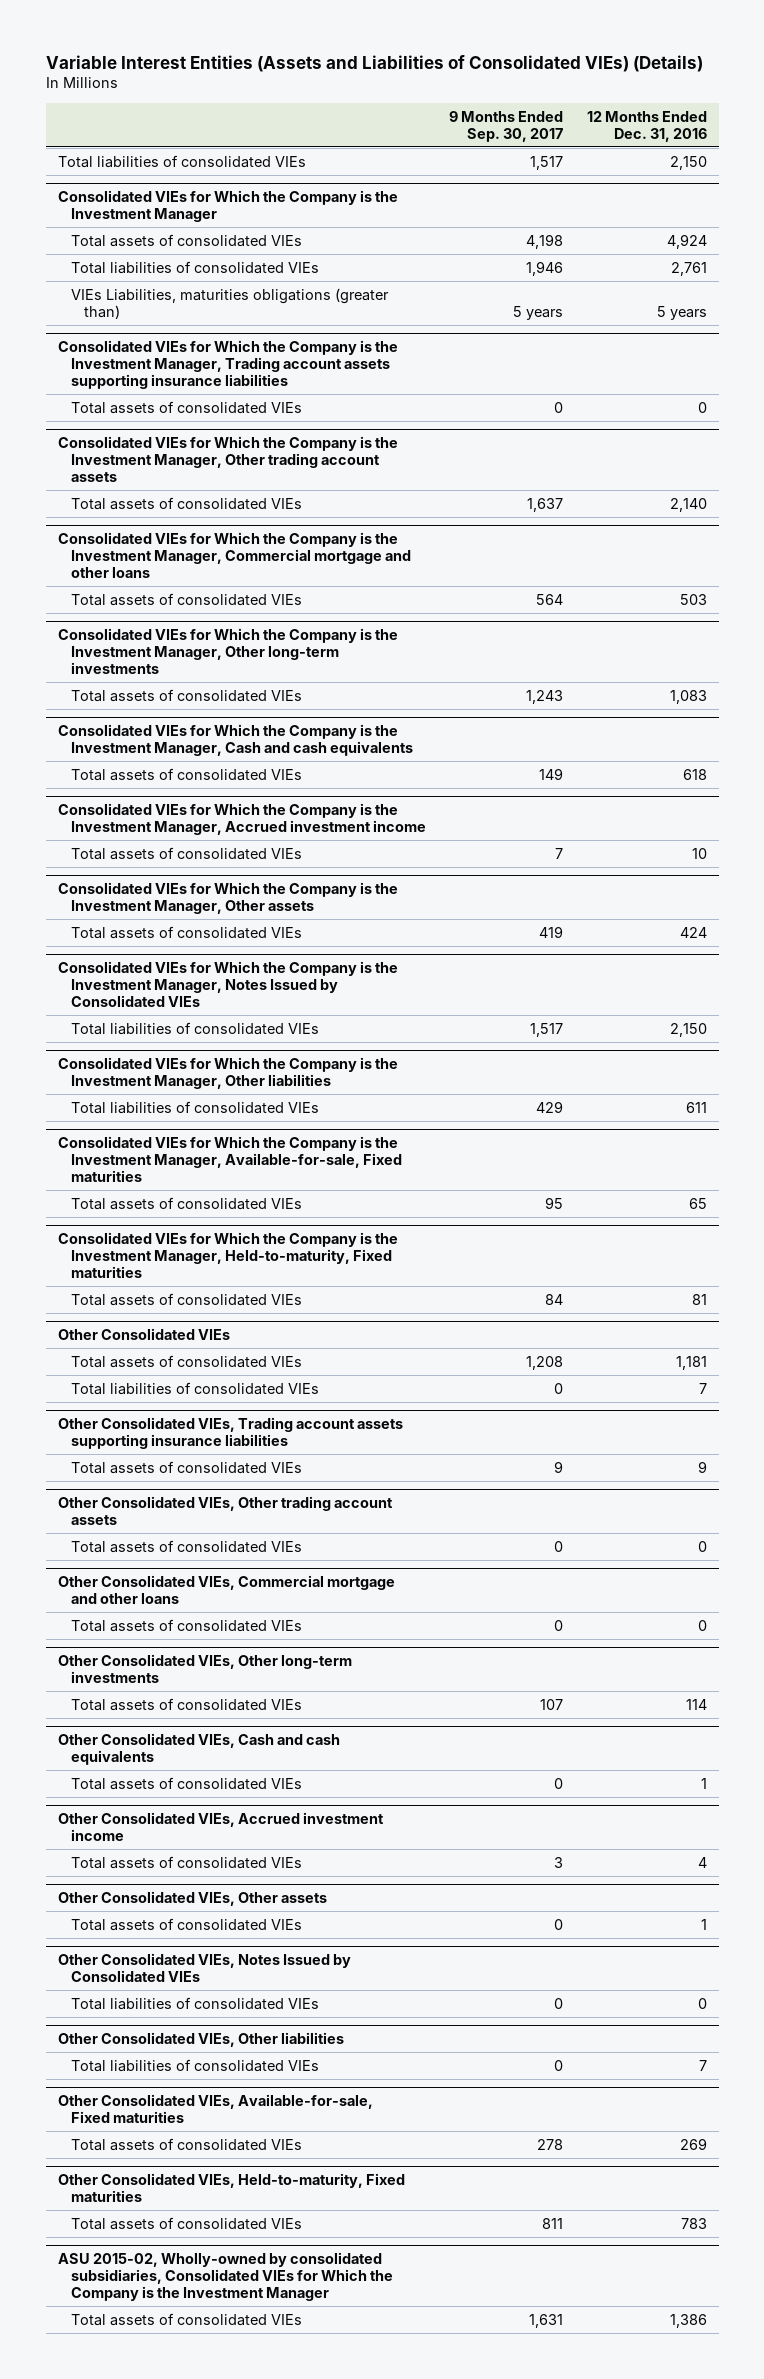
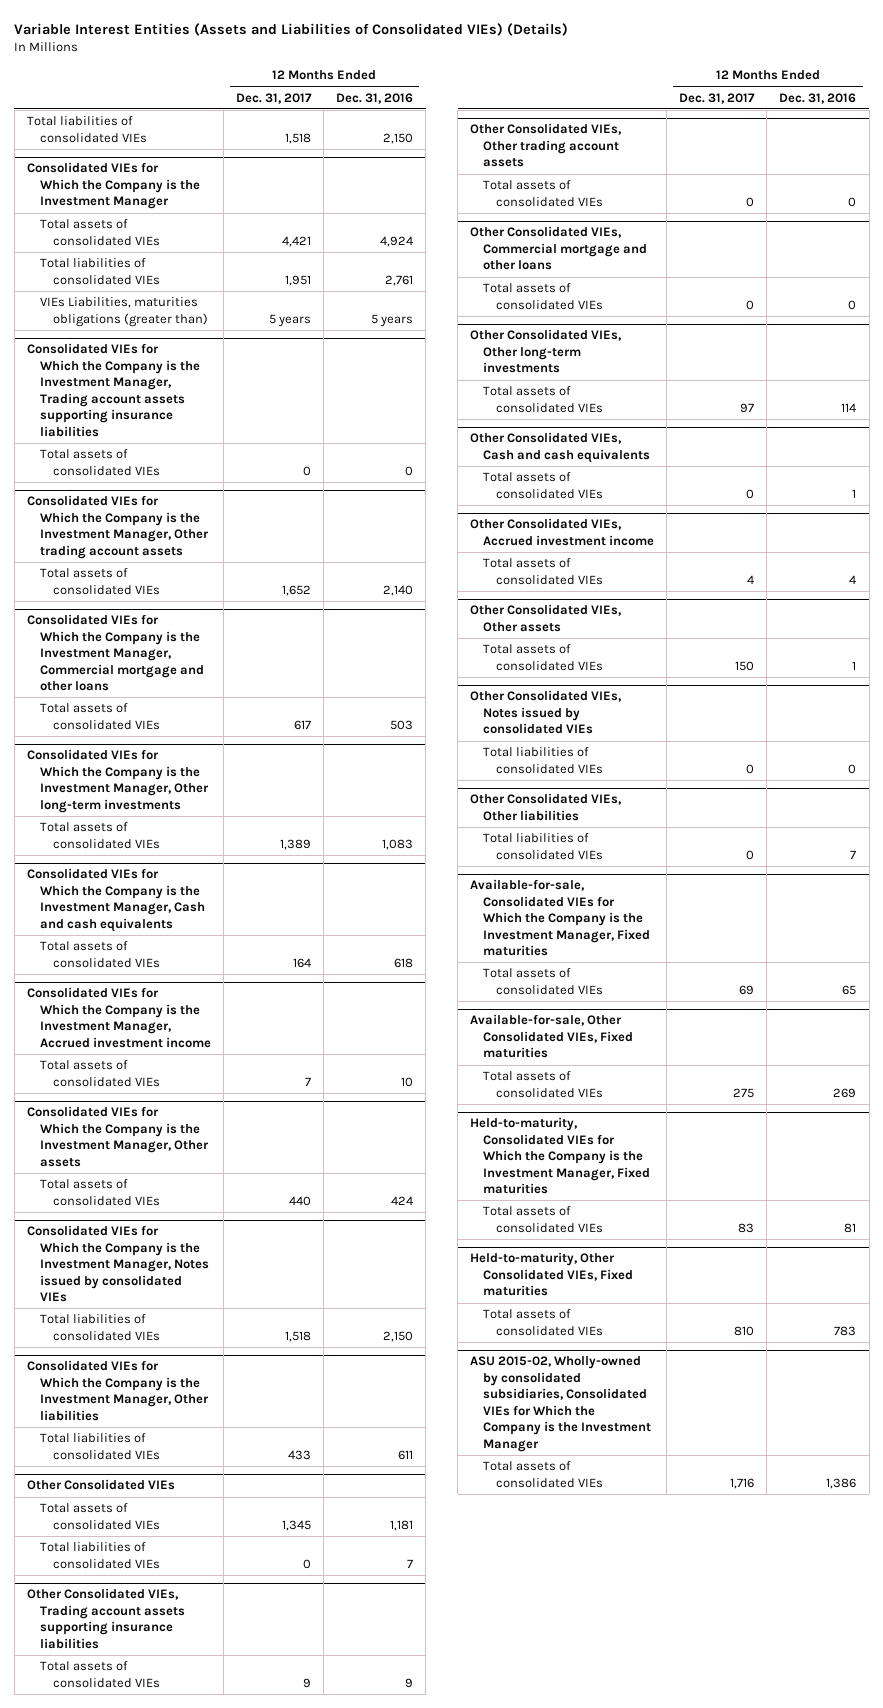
- | 9 Months Ended Sep. 30, 2017 | 12 Months Ended Dec. 31, 2016
+ | 12 Months Ended Dec. 31, 2017 | 12 Months Ended Dec. 31, 2016
- Consolidated VIEs for Which the Company is the Investment Manager, Notes Issued by Consolidated VIEs
+ Consolidated VIEs for Which the Company is the Investment Manager, Notes issued by consolidated VIEs
- Consolidated VIEs for Which the Company is the Investment Manager, Available-for-sale, Fixed maturities
- Total assets of consolidated VIEs | 95 | 65
- Consolidated VIEs for Which the Company is the Investment Manager, Held-to-maturity, Fixed maturities
- Total assets of consolidated VIEs | 84 | 81
- Other Consolidated VIEs, Notes Issued by Consolidated VIEs
+ Other Consolidated VIEs, Notes issued by consolidated VIEs
- Other Consolidated VIEs, Available-for-sale, Fixed maturities
+ Available-for-sale, Consolidated VIEs for Which the Company is the Investment Manager, Fixed maturities
+ Total assets of consolidated VIEs | 69 | 65
+ Available-for-sale, Other Consolidated VIEs, Fixed maturities
- Other Consolidated VIEs, Held-to-maturity, Fixed maturities
+ Held-to-maturity, Consolidated VIEs for Which the Company is the Investment Manager, Fixed maturities
+ Total assets of consolidated VIEs | 83 | 81
+ Held-to-maturity, Other Consolidated VIEs, Fixed maturities

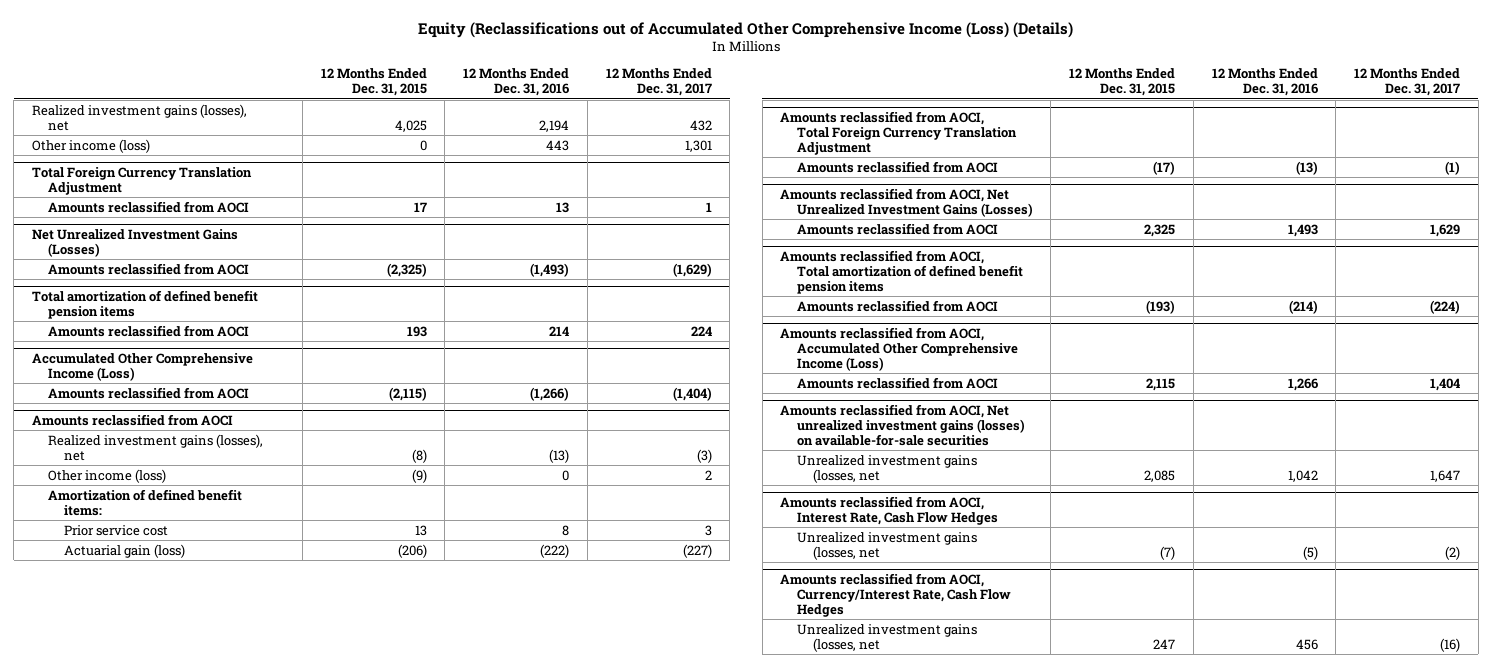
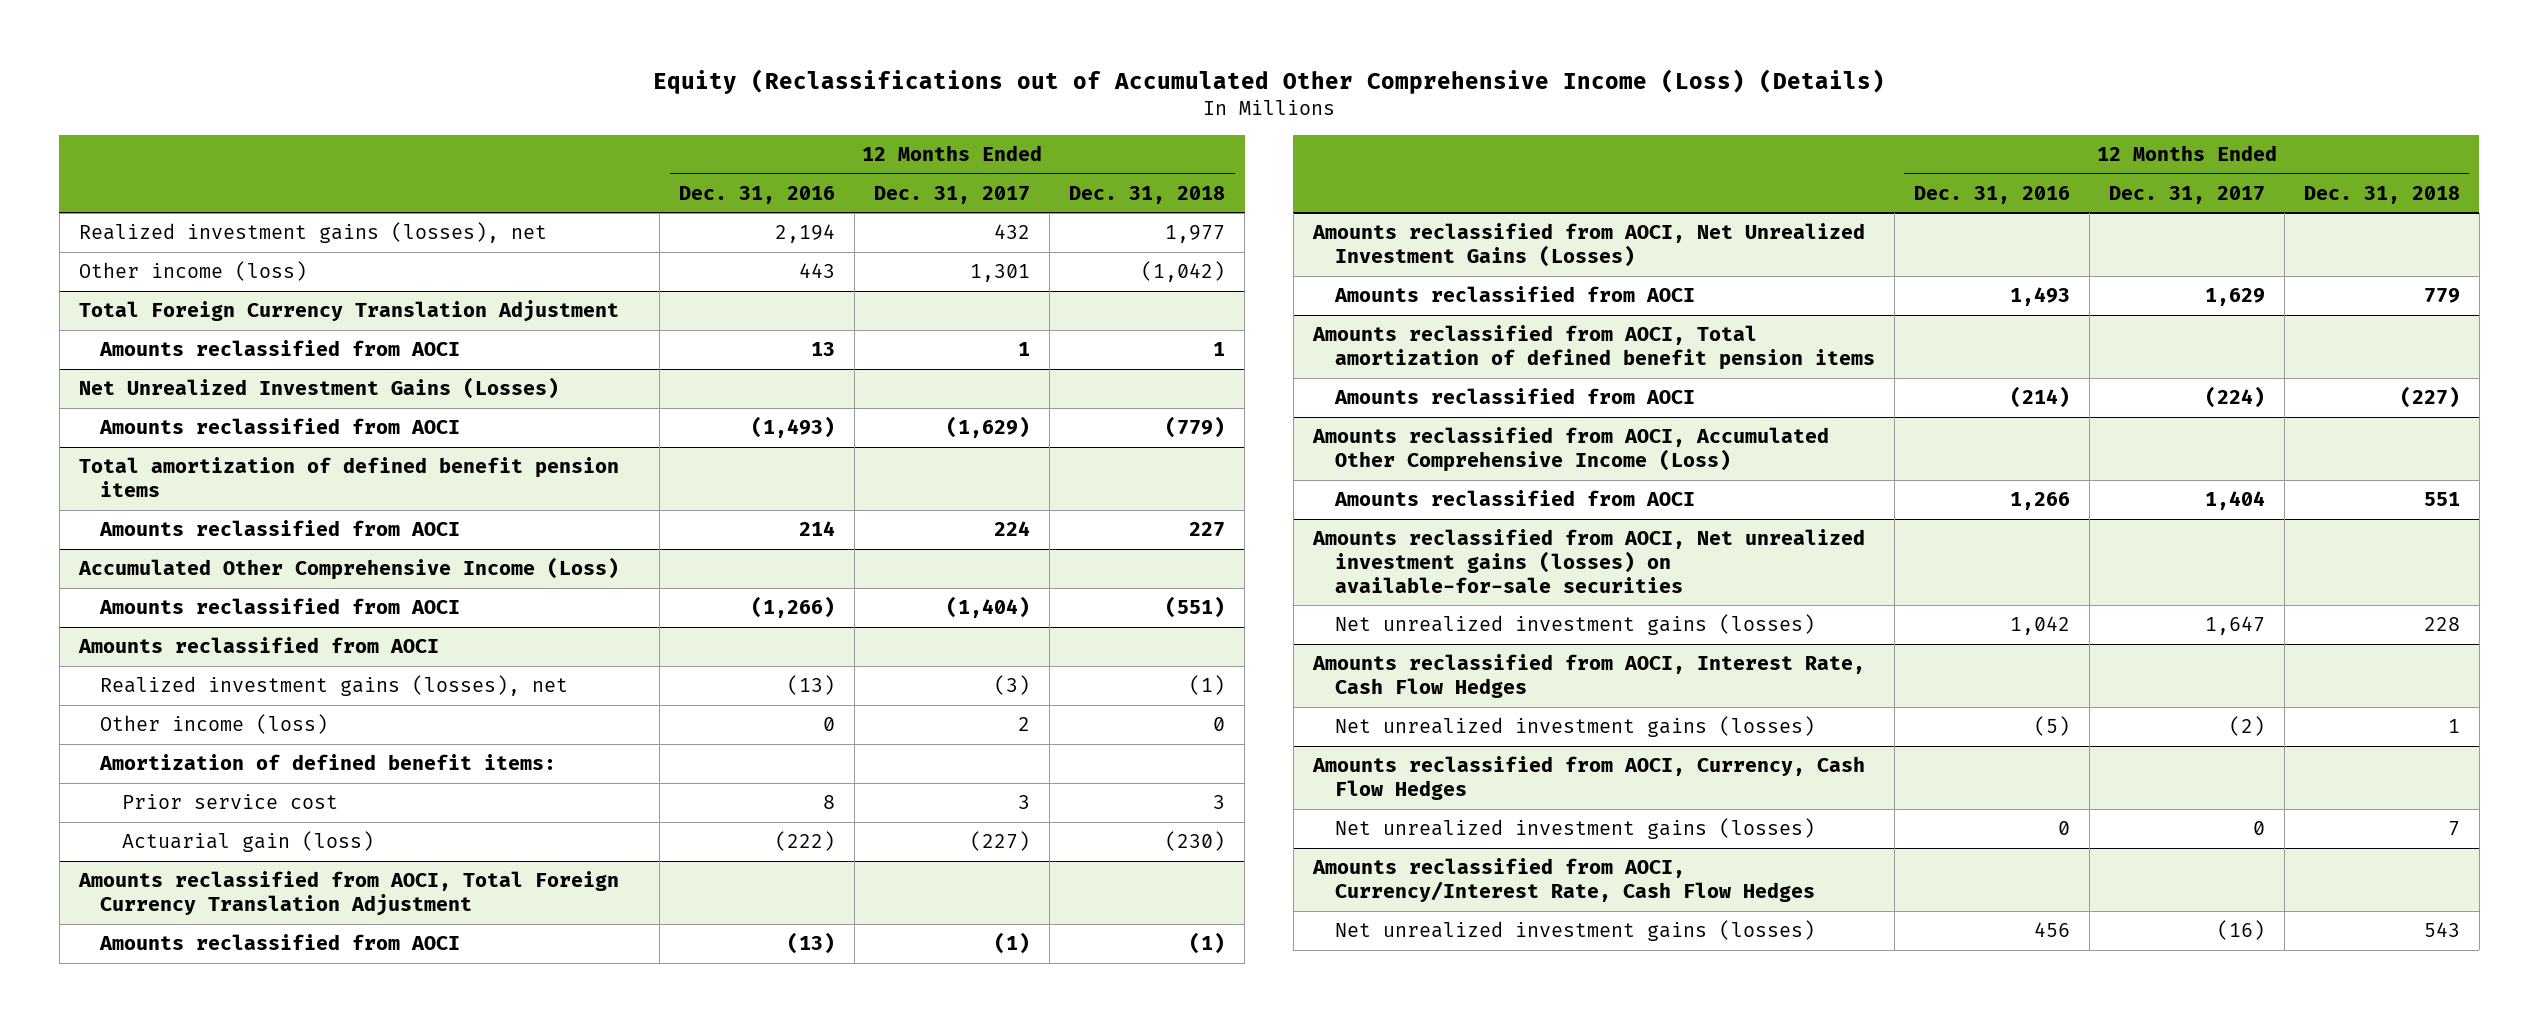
- | 12 Months Ended Dec. 31, 2015 | 12 Months Ended Dec. 31, 2016 | 12 Months Ended Dec. 31, 2017
+ | 12 Months Ended Dec. 31, 2016 | 12 Months Ended Dec. 31, 2017 | 12 Months Ended Dec. 31, 2018
@ Amounts reclassified from AOCI, Net unrealized investment gains (losses) on available-for-sale securities
- Unrealized investment gains (losses, net | 2,085 | 1,042 | 1,647
+ Net unrealized investment gains (losses) | 1,042 | 1,647 | 228
@ Amounts reclassified from AOCI, Interest Rate, Cash Flow Hedges
- Unrealized investment gains (losses, net | (7) | (5) | (2)
+ Net unrealized investment gains (losses) | (5) | (2) | 1
+ Amounts reclassified from AOCI, Currency, Cash Flow Hedges
+ Net unrealized investment gains (losses) | 0 | 0 | 7
@ Amounts reclassified from AOCI, Currency/Interest Rate, Cash Flow Hedges
- Unrealized investment gains (losses, net | 247 | 456 | (16)
+ Net unrealized investment gains (losses) | 456 | (16) | 543

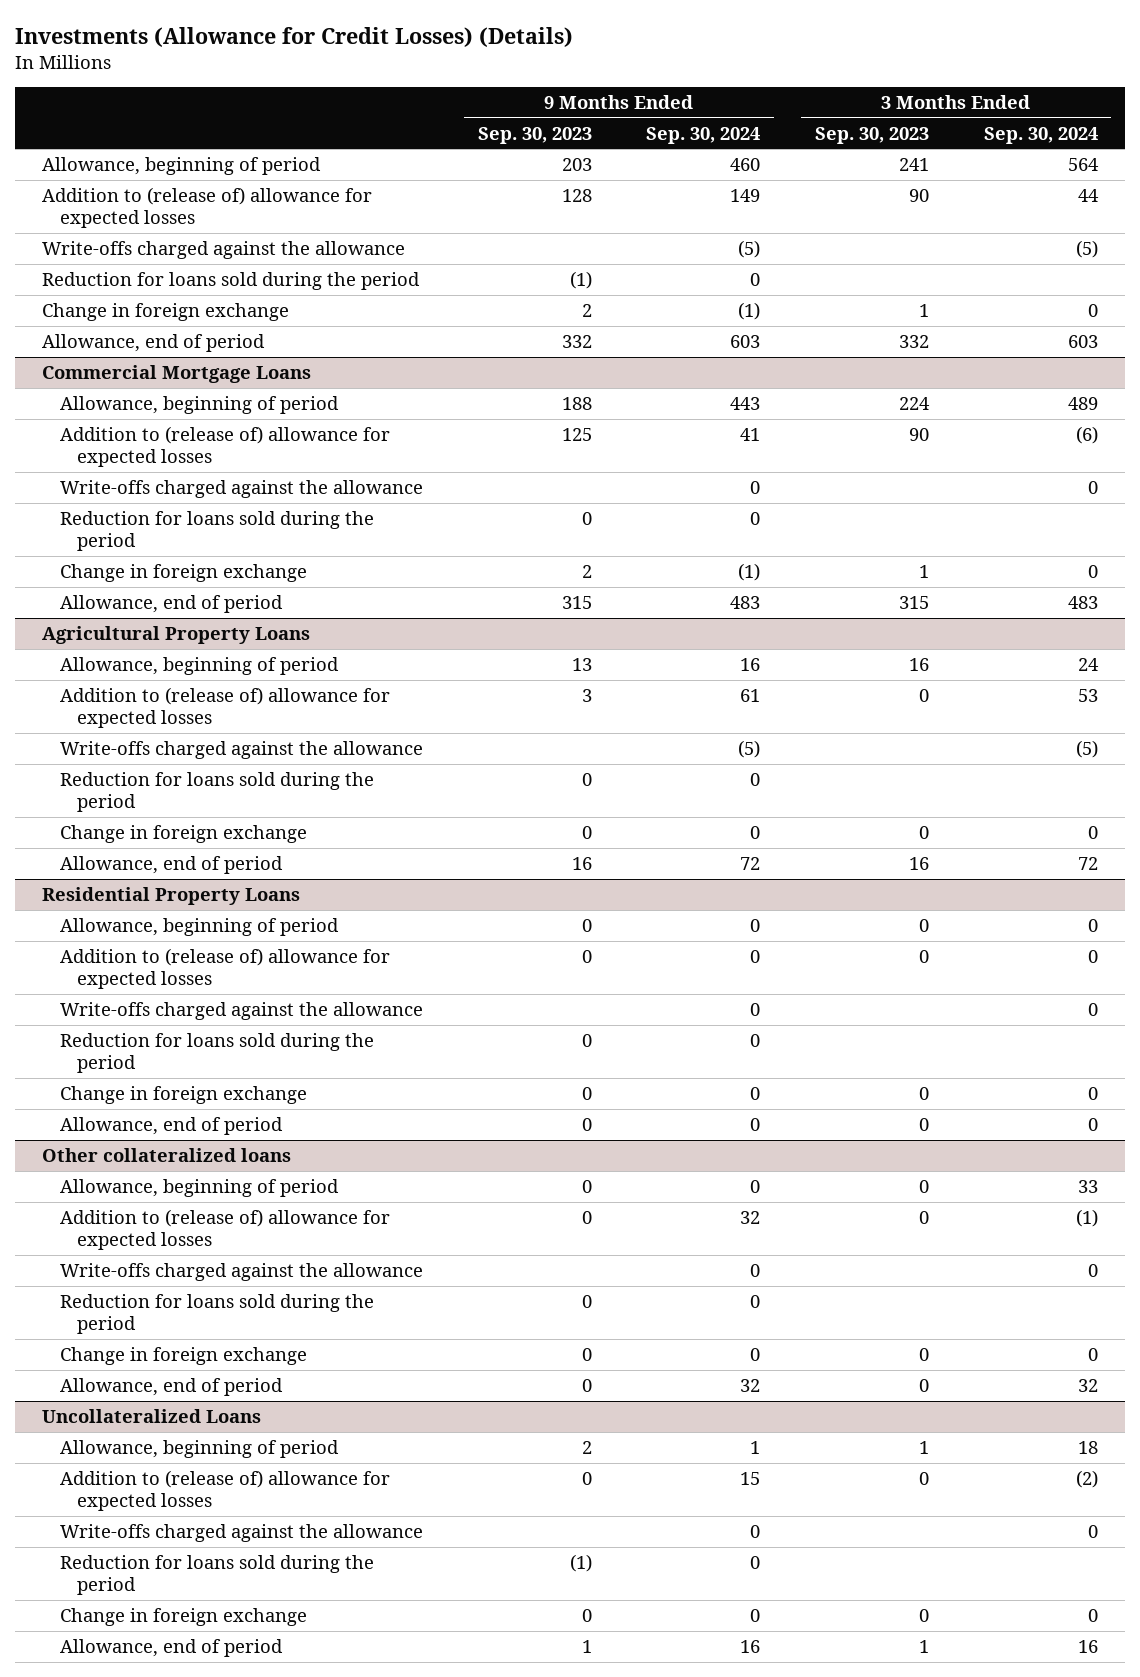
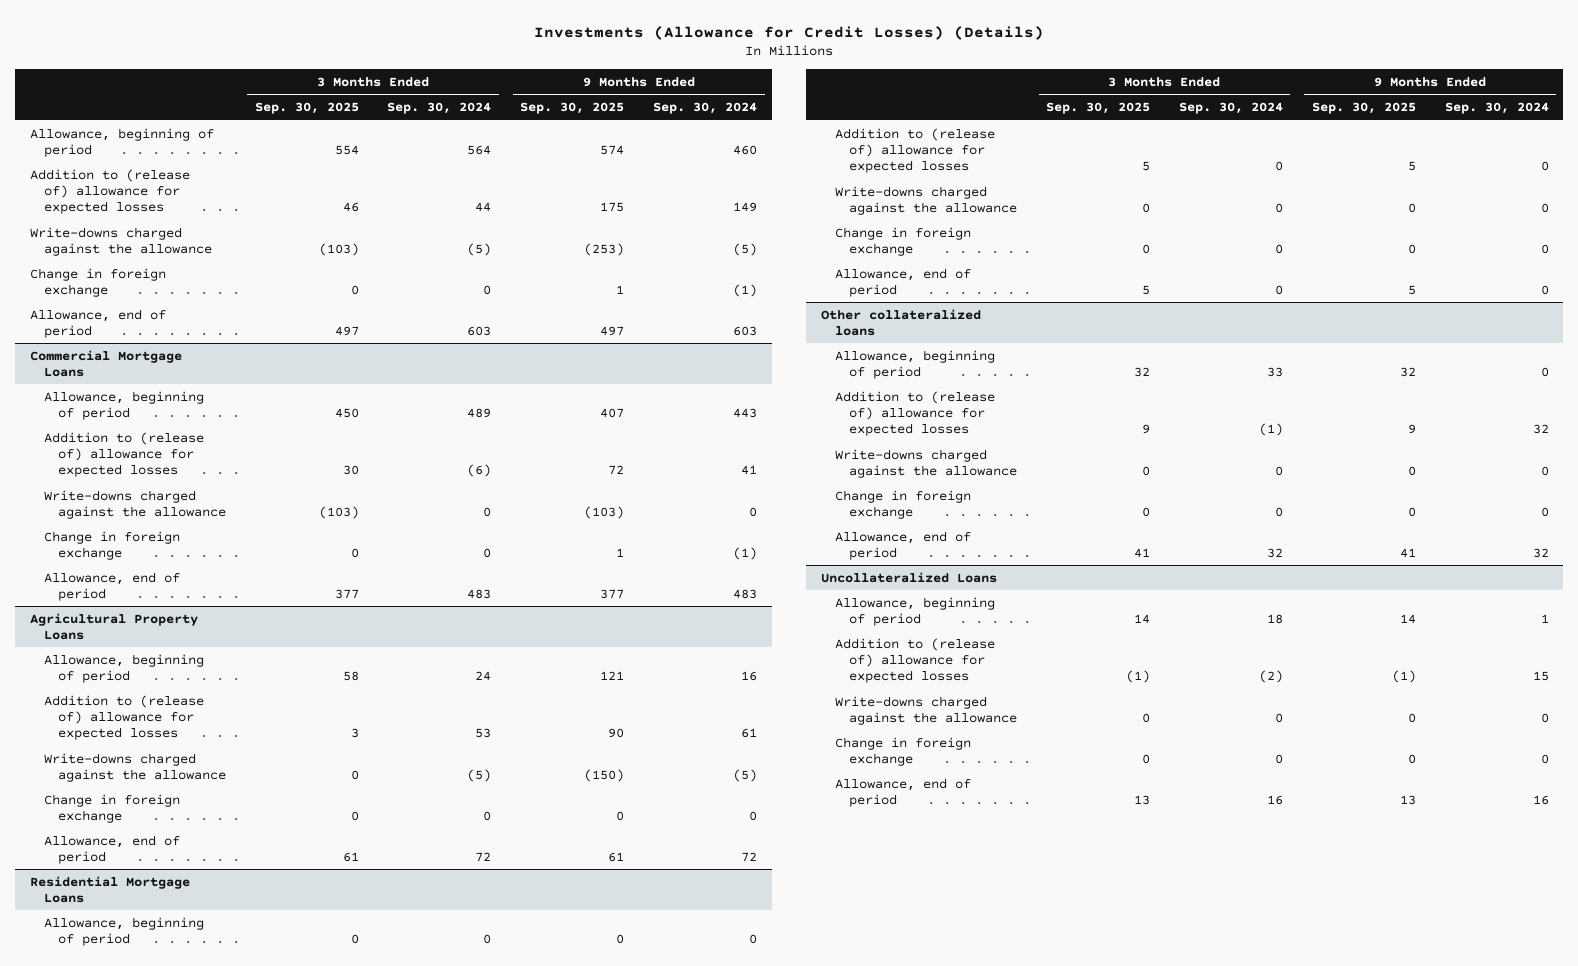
- | 9 Months Ended Sep. 30, 2023 | 9 Months Ended Sep. 30, 2024 | 3 Months Ended Sep. 30, 2023 | 3 Months Ended Sep. 30, 2024
+ | 3 Months Ended Sep. 30, 2025 | 3 Months Ended Sep. 30, 2024 | 9 Months Ended Sep. 30, 2025 | 9 Months Ended Sep. 30, 2024
- Write-offs charged against the allowance | | (5) | | (5)
- Reduction for loans sold during the period | (1) | 0 | |
+ Write-downs charged against the allowance | (103) | (5) | (253) | (5)
@ Commercial Mortgage Loans
- Write-offs charged against the allowance | | 0 | | 0
- Reduction for loans sold during the period | 0 | 0 | |
+ Write-downs charged against the allowance | (103) | 0 | (103) | 0
@ Agricultural Property Loans
- Write-offs charged against the allowance | | (5) | | (5)
- Reduction for loans sold during the period | 0 | 0 | |
+ Write-downs charged against the allowance | 0 | (5) | (150) | (5)
- Residential Property Loans
+ Residential Mortgage Loans
- Write-offs charged against the allowance | | 0 | | 0
- Reduction for loans sold during the period | 0 | 0 | |
+ Write-downs charged against the allowance | 0 | 0 | 0 | 0
@ Other collateralized loans
- Write-offs charged against the allowance | | 0 | | 0
- Reduction for loans sold during the period | 0 | 0 | |
+ Write-downs charged against the allowance | 0 | 0 | 0 | 0
@ Uncollateralized Loans
- Write-offs charged against the allowance | | 0 | | 0
- Reduction for loans sold during the period | (1) | 0 | |
+ Write-downs charged against the allowance | 0 | 0 | 0 | 0

